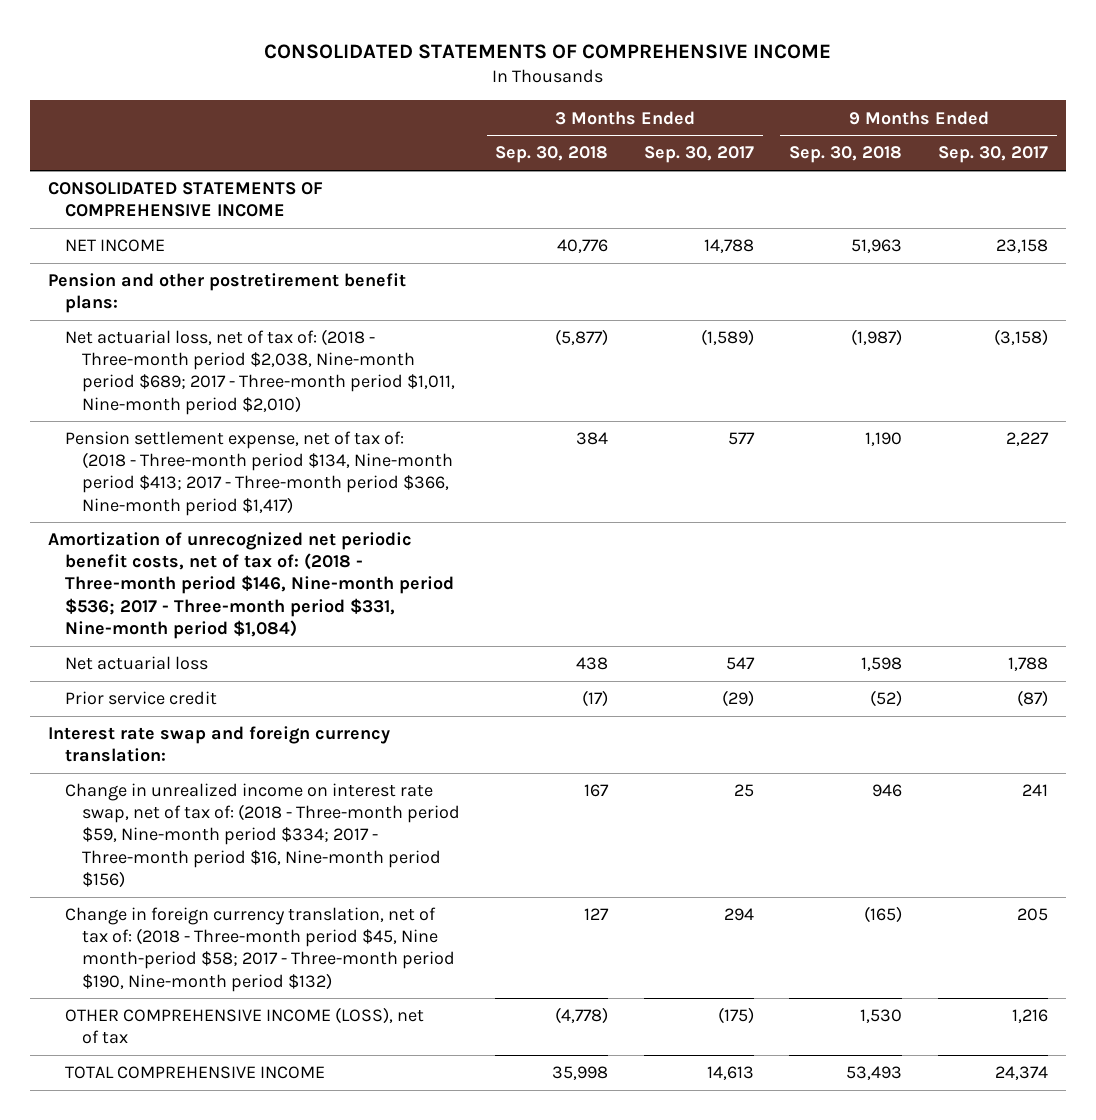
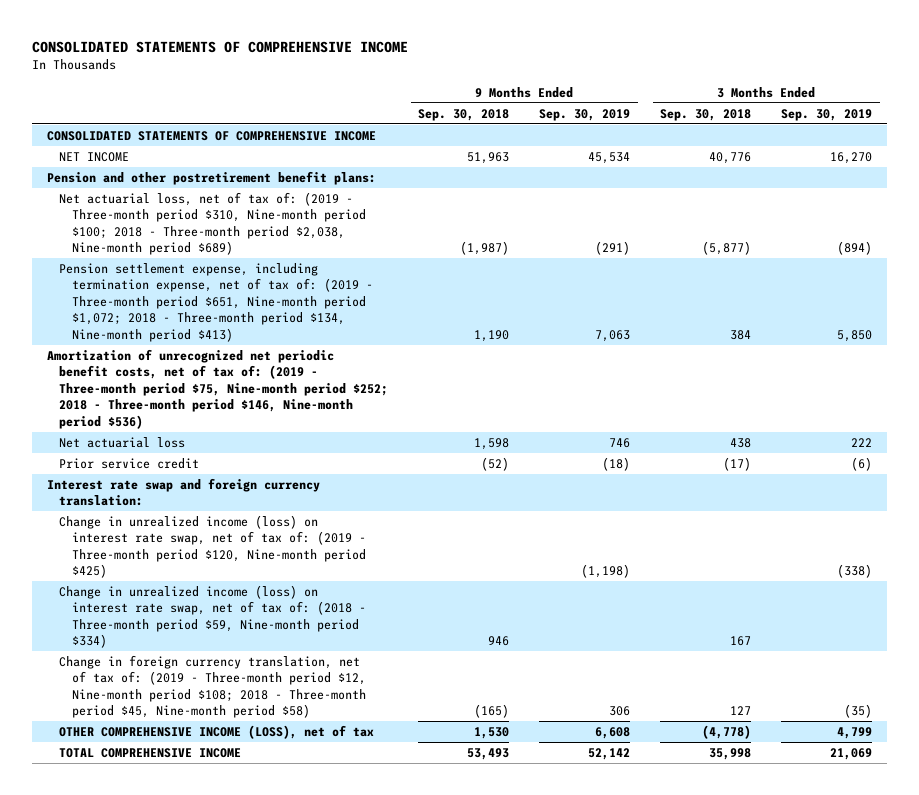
- | 3 Months Ended Sep. 30, 2018 | 3 Months Ended Sep. 30, 2017 | 9 Months Ended Sep. 30, 2018 | 9 Months Ended Sep. 30, 2017
+ | 9 Months Ended Sep. 30, 2018 | 9 Months Ended Sep. 30, 2019 | 3 Months Ended Sep. 30, 2018 | 3 Months Ended Sep. 30, 2019
- Net actuarial loss, net of tax of: (2018 - Three-month period $2,038, Nine-month period $689; 2017 - Three-month period $1,011, Nine-month period $2,010) | (5,877) | (1,589) | (1,987) | (3,158)
- Pension settlement expense, net of tax of: (2018 - Three-month period $134, Nine-month period $413; 2017 - Three-month period $366, Nine-month period $1,417) | 384 | 577 | 1,190 | 2,227
- Amortization of unrecognized net periodic benefit costs, net of tax of: (2018 - Three-month period $146, Nine-month period $536; 2017 - Three-month period $331, Nine-month period $1,084)
+ Net actuarial loss, net of tax of: (2019 - Three-month period $310, Nine-month period $100; 2018 - Three-month period $2,038, Nine-month period $689) | (1,987) | (291) | (5,877) | (894)
+ Pension settlement expense, including termination expense, net of tax of: (2019 - Three-month period $651, Nine-month period $1,072; 2018 - Three-month period $134, Nine-month period $413) | 1,190 | 7,063 | 384 | 5,850
+ Amortization of unrecognized net periodic benefit costs, net of tax of: (2019 - Three-month period $75, Nine-month period $252; 2018 - Three-month period $146, Nine-month period $536)
- Change in unrealized income on interest rate swap, net of tax of: (2018 - Three-month period $59, Nine-month period $334; 2017 - Three-month period $16, Nine-month period $156) | 167 | 25 | 946 | 241
- Change in foreign currency translation, net of tax of: (2018 - Three-month period $45, Nine month-period $58; 2017 - Three-month period $190, Nine-month period $132) | 127 | 294 | (165) | 205
+ Change in unrealized income (loss) on interest rate swap, net of tax of: (2019 - Three-month period $120, Nine-month period $425) | | (1,198) | | (338)
+ Change in unrealized income (loss) on interest rate swap, net of tax of: (2018 - Three-month period $59, Nine-month period $334) | 946 | | 167 |
+ Change in foreign currency translation, net of tax of: (2019 - Three-month period $12, Nine-month period $108; 2018 - Three-month period $45, Nine-month period $58) | (165) | 306 | 127 | (35)

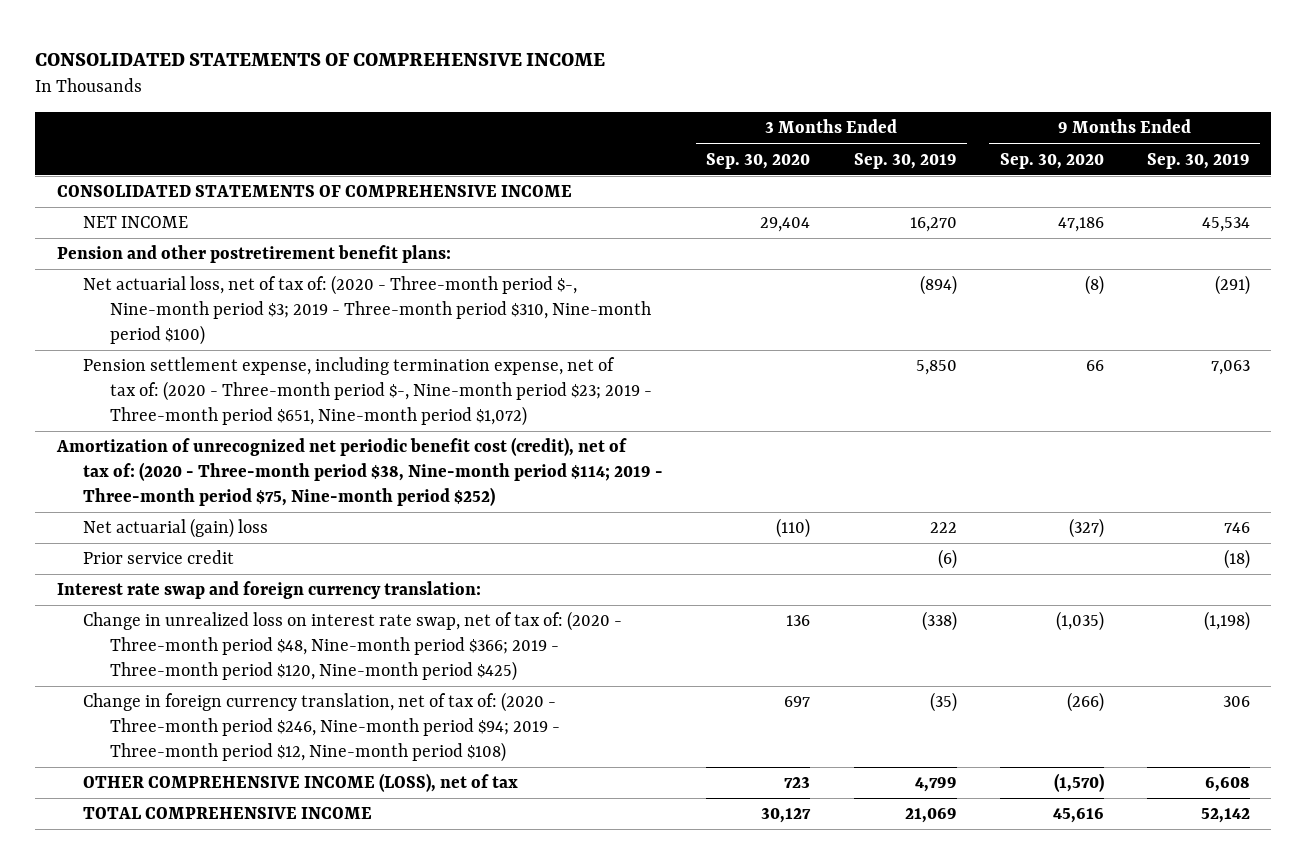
- | 9 Months Ended Sep. 30, 2018 | 9 Months Ended Sep. 30, 2019 | 3 Months Ended Sep. 30, 2018 | 3 Months Ended Sep. 30, 2019
+ | 3 Months Ended Sep. 30, 2020 | 3 Months Ended Sep. 30, 2019 | 9 Months Ended Sep. 30, 2020 | 9 Months Ended Sep. 30, 2019
- Net actuarial loss, net of tax of: (2019 - Three-month period $310, Nine-month period $100; 2018 - Three-month period $2,038, Nine-month period $689) | (1,987) | (291) | (5,877) | (894)
- Pension settlement expense, including termination expense, net of tax of: (2019 - Three-month period $651, Nine-month period $1,072; 2018 - Three-month period $134, Nine-month period $413) | 1,190 | 7,063 | 384 | 5,850
- Amortization of unrecognized net periodic benefit costs, net of tax of: (2019 - Three-month period $75, Nine-month period $252; 2018 - Three-month period $146, Nine-month period $536)
- Net actuarial loss | 1,598 | 746 | 438 | 222
+ Net actuarial loss, net of tax of: (2020 - Three-month period $-, Nine-month period $3; 2019 - Three-month period $310, Nine-month period $100) | | (894) | (8) | (291)
+ Pension settlement expense, including termination expense, net of tax of: (2020 - Three-month period $-, Nine-month period $23; 2019 - Three-month period $651, Nine-month period $1,072) | | 5,850 | 66 | 7,063
+ Amortization of unrecognized net periodic benefit cost (credit), net of tax of: (2020 - Three-month period $38, Nine-month period $114; 2019 - Three-month period $75, Nine-month period $252)
+ Net actuarial (gain) loss | (110) | 222 | (327) | 746
- Change in unrealized income (loss) on interest rate swap, net of tax of: (2019 - Three-month period $120, Nine-month period $425) | | (1,198) | | (338)
- Change in unrealized income (loss) on interest rate swap, net of tax of: (2018 - Three-month period $59, Nine-month period $334) | 946 | | 167 |
- Change in foreign currency translation, net of tax of: (2019 - Three-month period $12, Nine-month period $108; 2018 - Three-month period $45, Nine-month period $58) | (165) | 306 | 127 | (35)
+ Change in unrealized loss on interest rate swap, net of tax of: (2020 - Three-month period $48, Nine-month period $366; 2019 - Three-month period $120, Nine-month period $425) | 136 | (338) | (1,035) | (1,198)
+ Change in foreign currency translation, net of tax of: (2020 - Three-month period $246, Nine-month period $94; 2019 - Three-month period $12, Nine-month period $108) | 697 | (35) | (266) | 306

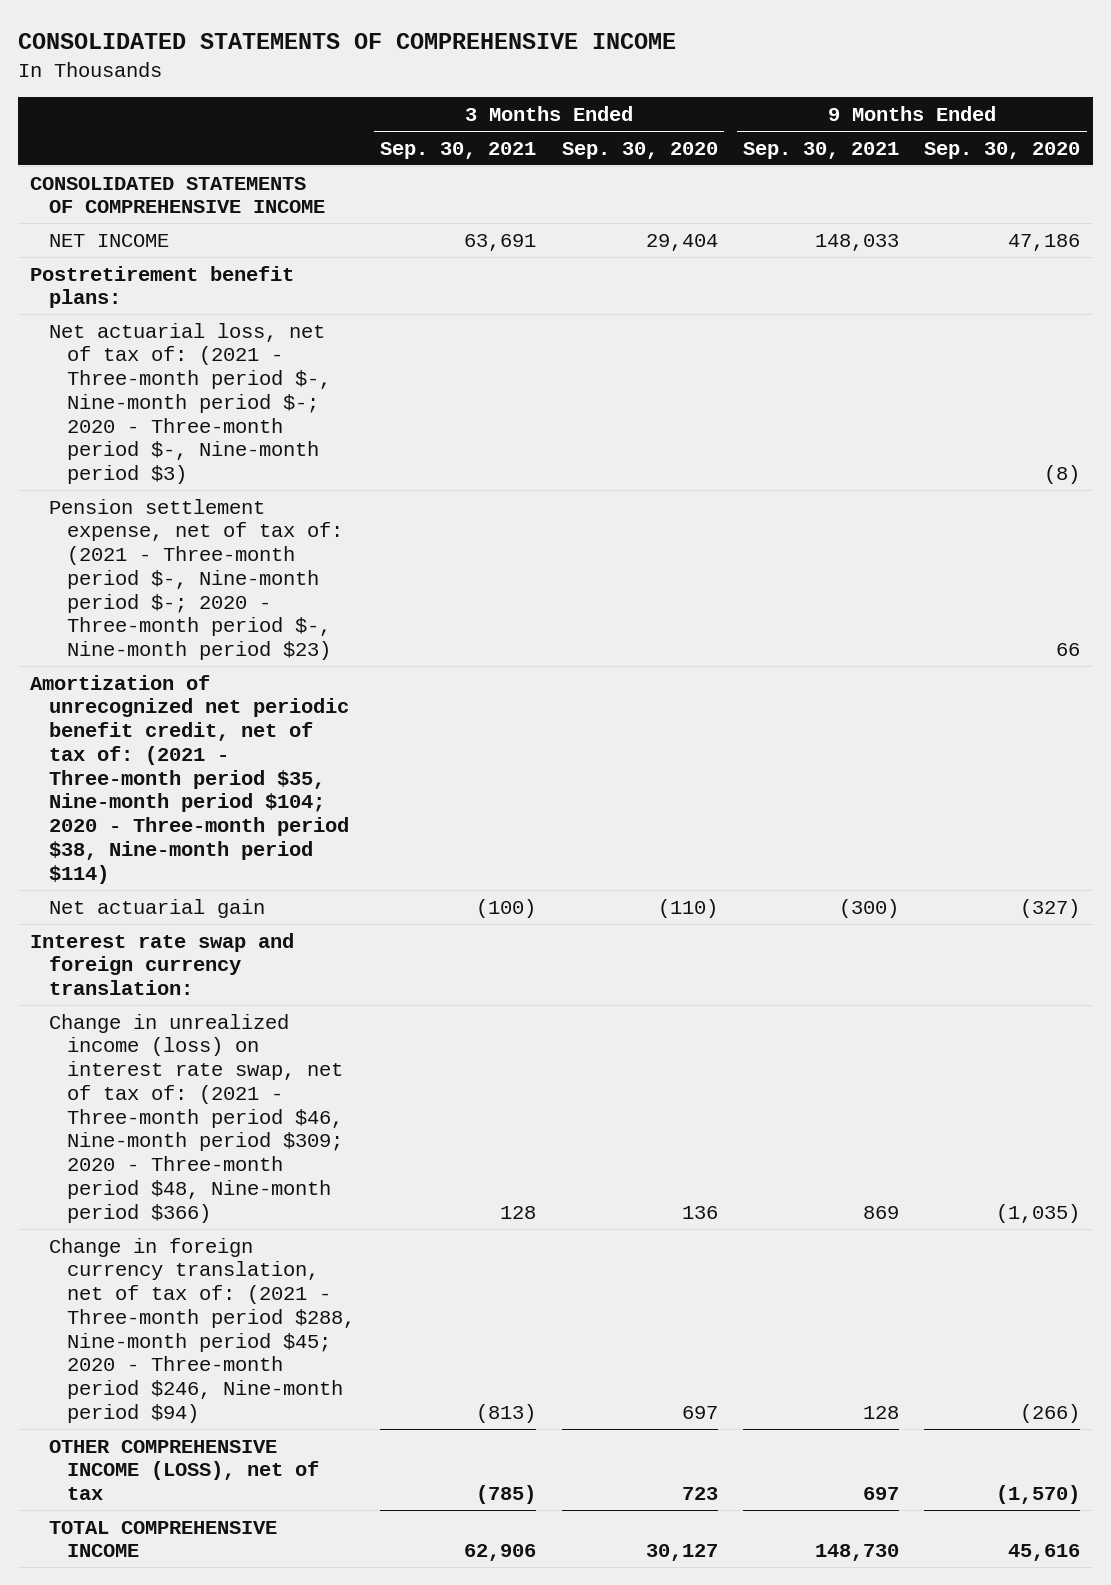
- | 3 Months Ended Sep. 30, 2020 | 3 Months Ended Sep. 30, 2019 | 9 Months Ended Sep. 30, 2020 | 9 Months Ended Sep. 30, 2019
+ | 3 Months Ended Sep. 30, 2021 | 3 Months Ended Sep. 30, 2020 | 9 Months Ended Sep. 30, 2021 | 9 Months Ended Sep. 30, 2020
- Pension and other postretirement benefit plans:
- Net actuarial loss, net of tax of: (2020 - Three-month period $-, Nine-month period $3; 2019 - Three-month period $310, Nine-month period $100) | | (894) | (8) | (291)
- Pension settlement expense, including termination expense, net of tax of: (2020 - Three-month period $-, Nine-month period $23; 2019 - Three-month period $651, Nine-month period $1,072) | | 5,850 | 66 | 7,063
- Amortization of unrecognized net periodic benefit cost (credit), net of tax of: (2020 - Three-month period $38, Nine-month period $114; 2019 - Three-month period $75, Nine-month period $252)
- Net actuarial (gain) loss | (110) | 222 | (327) | 746
- Prior service credit | | (6) | | (18)
+ Postretirement benefit plans:
+ Net actuarial loss, net of tax of: (2021 - Three-month period $-, Nine-month period $-; 2020 - Three-month period $-, Nine-month period $3) | | | | (8)
+ Pension settlement expense, net of tax of: (2021 - Three-month period $-, Nine-month period $-; 2020 - Three-month period $-, Nine-month period $23) | | | | 66
+ Amortization of unrecognized net periodic benefit credit, net of tax of: (2021 - Three-month period $35, Nine-month period $104; 2020 - Three-month period $38, Nine-month period $114)
+ Net actuarial gain | (100) | (110) | (300) | (327)
- Change in unrealized loss on interest rate swap, net of tax of: (2020 - Three-month period $48, Nine-month period $366; 2019 - Three-month period $120, Nine-month period $425) | 136 | (338) | (1,035) | (1,198)
- Change in foreign currency translation, net of tax of: (2020 - Three-month period $246, Nine-month period $94; 2019 - Three-month period $12, Nine-month period $108) | 697 | (35) | (266) | 306
+ Change in unrealized income (loss) on interest rate swap, net of tax of: (2021 - Three-month period $46, Nine-month period $309; 2020 - Three-month period $48, Nine-month period $366) | 128 | 136 | 869 | (1,035)
+ Change in foreign currency translation, net of tax of: (2021 - Three-month period $288, Nine-month period $45; 2020 - Three-month period $246, Nine-month period $94) | (813) | 697 | 128 | (266)

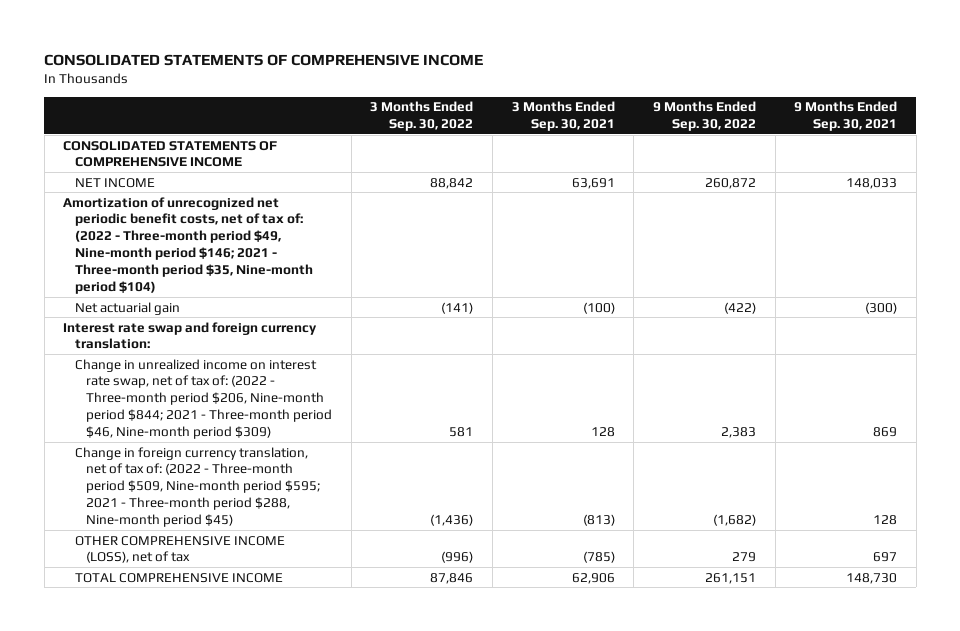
- | 3 Months Ended Sep. 30, 2021 | 3 Months Ended Sep. 30, 2020 | 9 Months Ended Sep. 30, 2021 | 9 Months Ended Sep. 30, 2020
+ | 3 Months Ended Sep. 30, 2022 | 3 Months Ended Sep. 30, 2021 | 9 Months Ended Sep. 30, 2022 | 9 Months Ended Sep. 30, 2021
- Postretirement benefit plans:
- Net actuarial loss, net of tax of: (2021 - Three-month period $-, Nine-month period $-; 2020 - Three-month period $-, Nine-month period $3) | | | | (8)
- Pension settlement expense, net of tax of: (2021 - Three-month period $-, Nine-month period $-; 2020 - Three-month period $-, Nine-month period $23) | | | | 66
- Amortization of unrecognized net periodic benefit credit, net of tax of: (2021 - Three-month period $35, Nine-month period $104; 2020 - Three-month period $38, Nine-month period $114)
+ Amortization of unrecognized net periodic benefit costs, net of tax of: (2022 - Three-month period $49, Nine-month period $146; 2021 - Three-month period $35, Nine-month period $104)
- Change in unrealized income (loss) on interest rate swap, net of tax of: (2021 - Three-month period $46, Nine-month period $309; 2020 - Three-month period $48, Nine-month period $366) | 128 | 136 | 869 | (1,035)
- Change in foreign currency translation, net of tax of: (2021 - Three-month period $288, Nine-month period $45; 2020 - Three-month period $246, Nine-month period $94) | (813) | 697 | 128 | (266)
+ Change in unrealized income on interest rate swap, net of tax of: (2022 - Three-month period $206, Nine-month period $844; 2021 - Three-month period $46, Nine-month period $309) | 581 | 128 | 2,383 | 869
+ Change in foreign currency translation, net of tax of: (2022 - Three-month period $509, Nine-month period $595; 2021 - Three-month period $288, Nine-month period $45) | (1,436) | (813) | (1,682) | 128

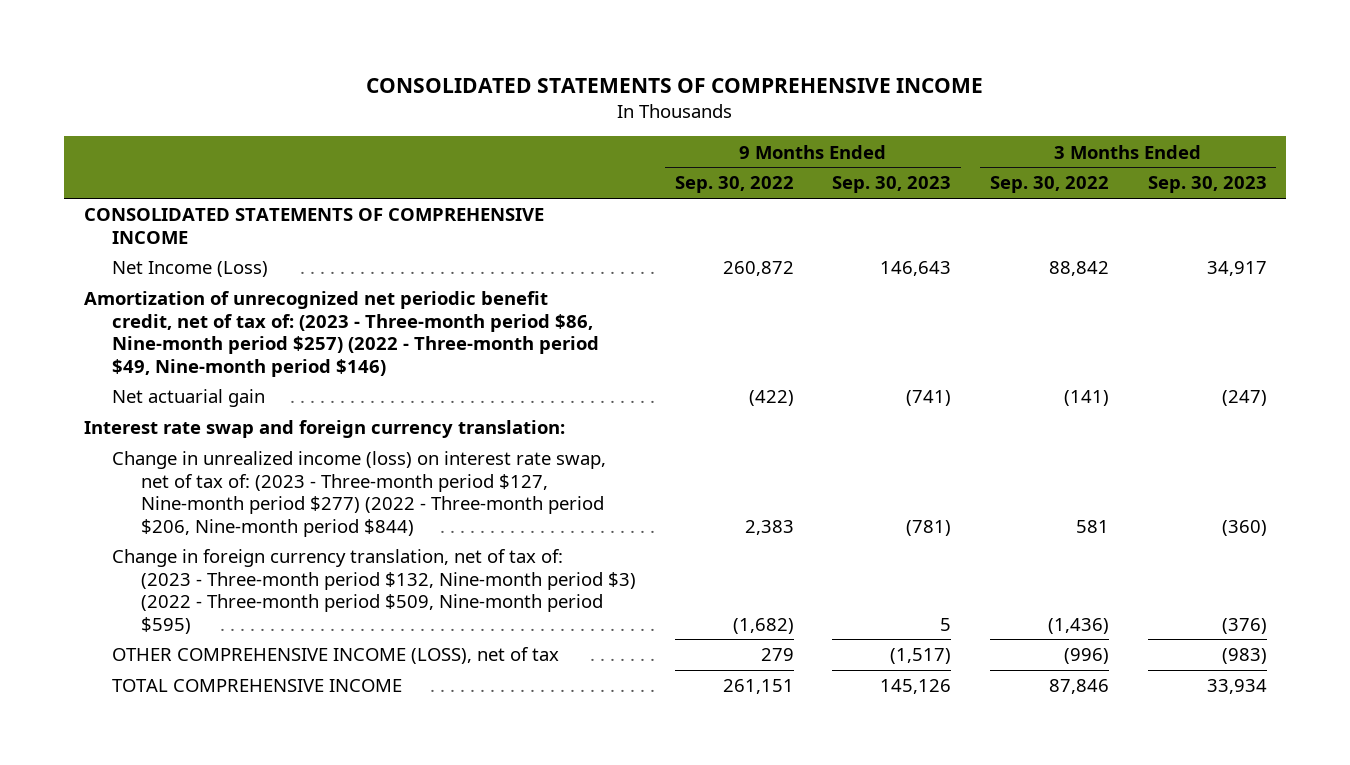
- | 3 Months Ended Sep. 30, 2022 | 3 Months Ended Sep. 30, 2021 | 9 Months Ended Sep. 30, 2022 | 9 Months Ended Sep. 30, 2021
+ | 9 Months Ended Sep. 30, 2022 | 9 Months Ended Sep. 30, 2023 | 3 Months Ended Sep. 30, 2022 | 3 Months Ended Sep. 30, 2023
- NET INCOME | 88,842 | 63,691 | 260,872 | 148,033
- Amortization of unrecognized net periodic benefit costs, net of tax of: (2022 - Three-month period $49, Nine-month period $146; 2021 - Three-month period $35, Nine-month period $104)
+ Net Income (Loss) | 260,872 | 146,643 | 88,842 | 34,917
+ Amortization of unrecognized net periodic benefit credit, net of tax of: (2023 - Three-month period $86, Nine-month period $257) (2022 - Three-month period $49, Nine-month period $146)
- Change in unrealized income on interest rate swap, net of tax of: (2022 - Three-month period $206, Nine-month period $844; 2021 - Three-month period $46, Nine-month period $309) | 581 | 128 | 2,383 | 869
- Change in foreign currency translation, net of tax of: (2022 - Three-month period $509, Nine-month period $595; 2021 - Three-month period $288, Nine-month period $45) | (1,436) | (813) | (1,682) | 128
+ Change in unrealized income (loss) on interest rate swap, net of tax of: (2023 - Three-month period $127, Nine-month period $277) (2022 - Three-month period $206, Nine-month period $844) | 2,383 | (781) | 581 | (360)
+ Change in foreign currency translation, net of tax of: (2023 - Three-month period $132, Nine-month period $3) (2022 - Three-month period $509, Nine-month period $595) | (1,682) | 5 | (1,436) | (376)

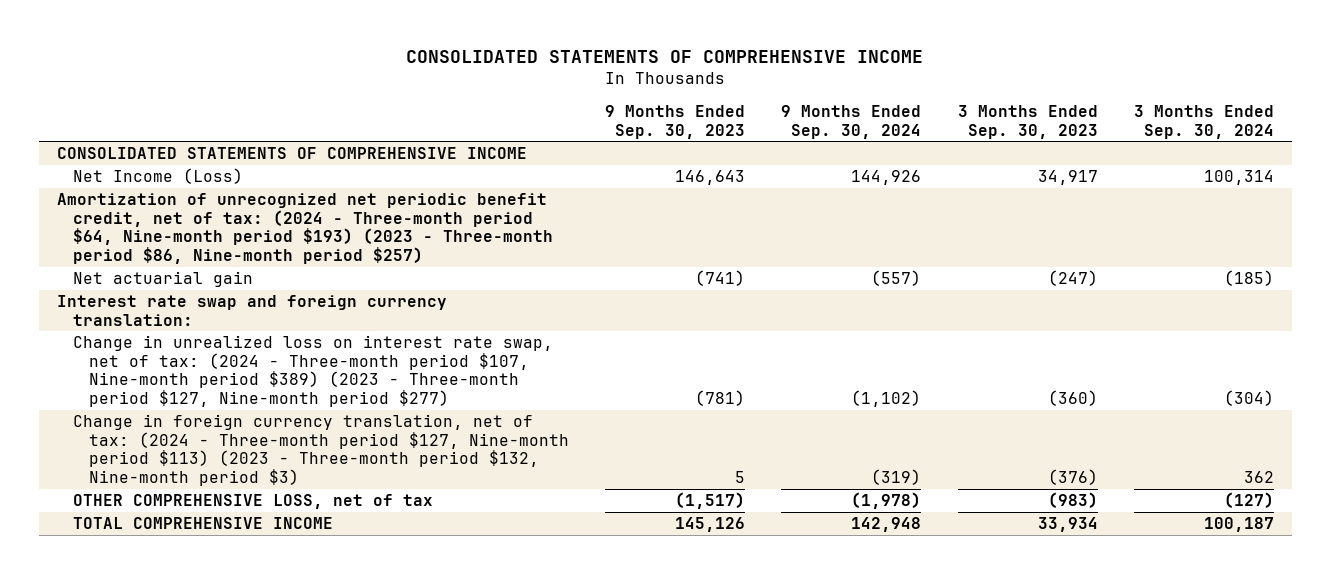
- | 9 Months Ended Sep. 30, 2022 | 9 Months Ended Sep. 30, 2023 | 3 Months Ended Sep. 30, 2022 | 3 Months Ended Sep. 30, 2023
+ | 9 Months Ended Sep. 30, 2023 | 9 Months Ended Sep. 30, 2024 | 3 Months Ended Sep. 30, 2023 | 3 Months Ended Sep. 30, 2024
- Amortization of unrecognized net periodic benefit credit, net of tax of: (2023 - Three-month period $86, Nine-month period $257) (2022 - Three-month period $49, Nine-month period $146)
+ Amortization of unrecognized net periodic benefit credit, net of tax: (2024 - Three-month period $64, Nine-month period $193) (2023 - Three-month period $86, Nine-month period $257)
- Change in unrealized income (loss) on interest rate swap, net of tax of: (2023 - Three-month period $127, Nine-month period $277) (2022 - Three-month period $206, Nine-month period $844) | 2,383 | (781) | 581 | (360)
- Change in foreign currency translation, net of tax of: (2023 - Three-month period $132, Nine-month period $3) (2022 - Three-month period $509, Nine-month period $595) | (1,682) | 5 | (1,436) | (376)
- OTHER COMPREHENSIVE INCOME (LOSS), net of tax | 279 | (1,517) | (996) | (983)
+ Change in unrealized loss on interest rate swap, net of tax: (2024 - Three-month period $107, Nine-month period $389) (2023 - Three-month period $127, Nine-month period $277) | (781) | (1,102) | (360) | (304)
+ Change in foreign currency translation, net of tax: (2024 - Three-month period $127, Nine-month period $113) (2023 - Three-month period $132, Nine-month period $3) | 5 | (319) | (376) | 362
+ OTHER COMPREHENSIVE LOSS, net of tax | (1,517) | (1,978) | (983) | (127)

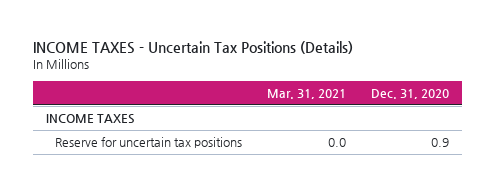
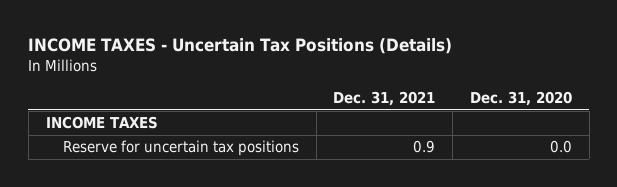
- | Mar. 31, 2021 | Dec. 31, 2020
+ | Dec. 31, 2021 | Dec. 31, 2020
- Reserve for uncertain tax positions | 0.0 | 0.9
+ Reserve for uncertain tax positions | 0.9 | 0.0

